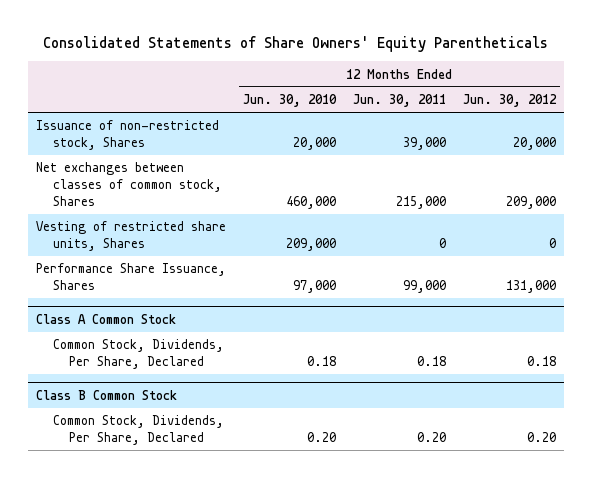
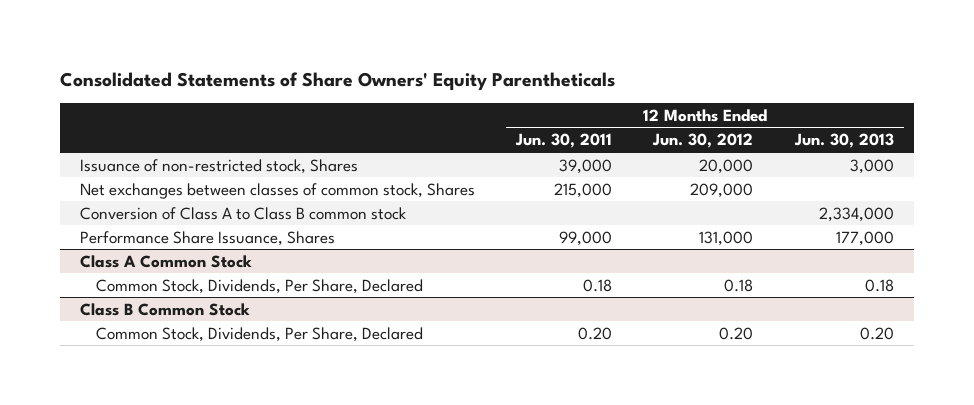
- | 12 Months Ended Jun. 30, 2010 | 12 Months Ended Jun. 30, 2011 | 12 Months Ended Jun. 30, 2012
+ | 12 Months Ended Jun. 30, 2011 | 12 Months Ended Jun. 30, 2012 | 12 Months Ended Jun. 30, 2013
- Vesting of restricted share units, Shares | 209,000 | 0 | 0
+ Conversion of Class A to Class B common stock | | | 2,334,000

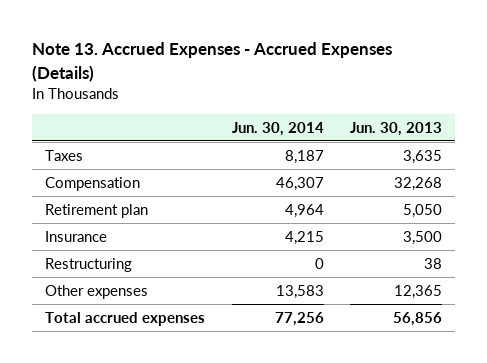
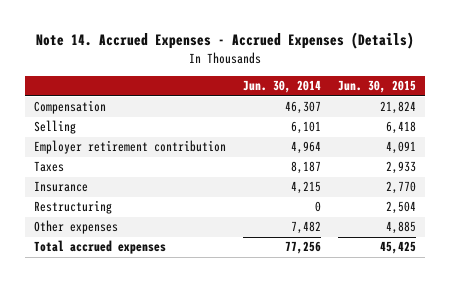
- Note 13. Accrued Expenses - Accrued Expenses (Details)
+ Note 14. Accrued Expenses - Accrued Expenses (Details)
- | Jun. 30, 2014 | Jun. 30, 2013
+ | Jun. 30, 2014 | Jun. 30, 2015
- Retirement plan | 4,964 | 5,050
+ Selling | 6,101 | 6,418
+ Employer retirement contribution | 4,964 | 4,091
moved down: Taxes | 8,187 | 2,933
- Other expenses | 13,583 | 12,365
+ Other expenses | 7,482 | 4,885

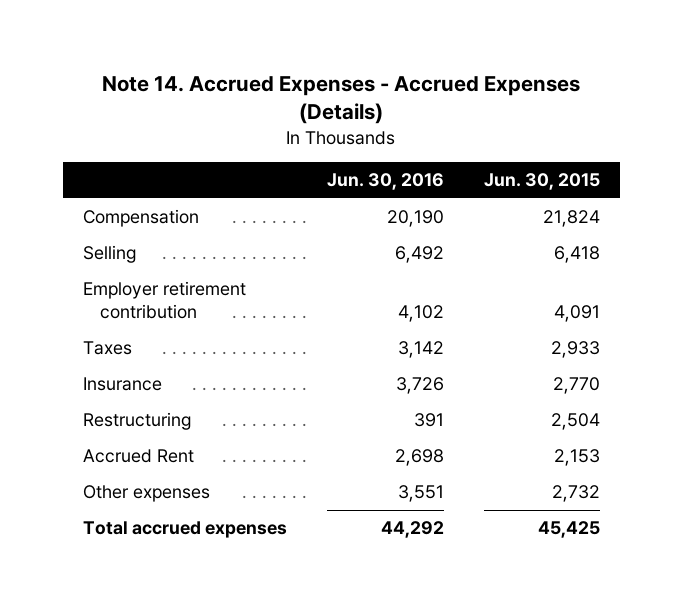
- | Jun. 30, 2014 | Jun. 30, 2015
+ | Jun. 30, 2016 | Jun. 30, 2015
- Other expenses | 7,482 | 4,885
+ Accrued Rent | 2,698 | 2,153
+ Other expenses | 3,551 | 2,732

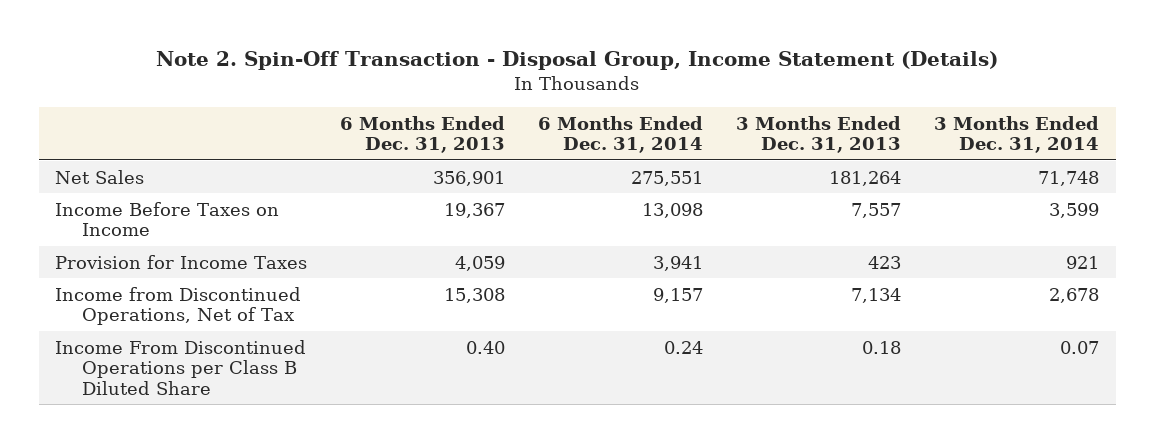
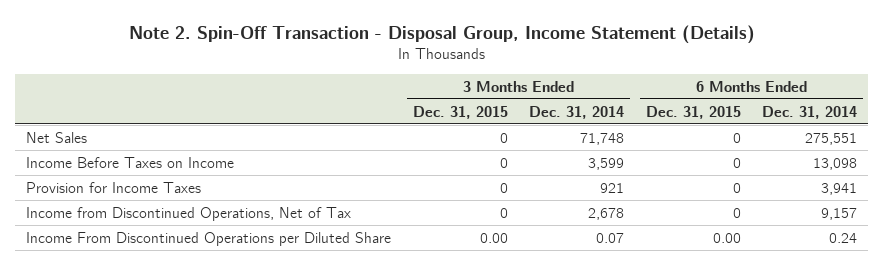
- | 6 Months Ended Dec. 31, 2013 | 6 Months Ended Dec. 31, 2014 | 3 Months Ended Dec. 31, 2013 | 3 Months Ended Dec. 31, 2014
+ | 3 Months Ended Dec. 31, 2015 | 3 Months Ended Dec. 31, 2014 | 6 Months Ended Dec. 31, 2015 | 6 Months Ended Dec. 31, 2014
- Income From Discontinued Operations per Class B Diluted Share | 0.40 | 0.24 | 0.18 | 0.07
+ Income From Discontinued Operations per Diluted Share | 0.00 | 0.07 | 0.00 | 0.24

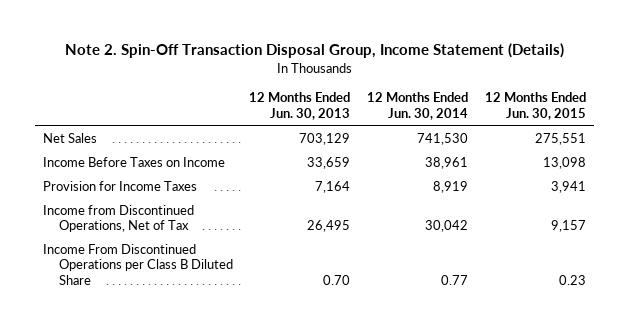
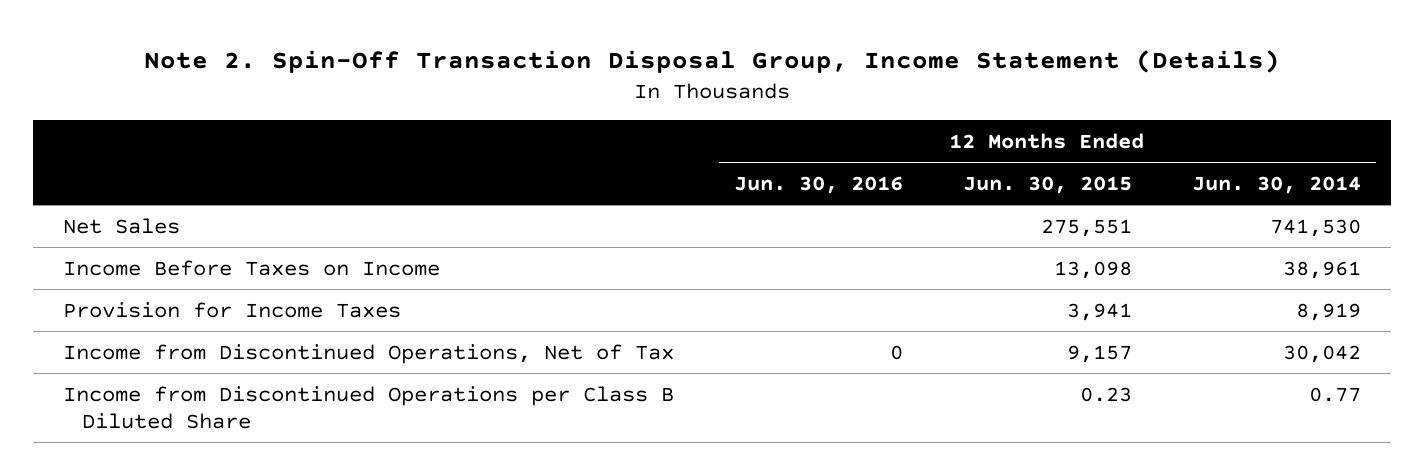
- | 12 Months Ended Jun. 30, 2013 | 12 Months Ended Jun. 30, 2014 | 12 Months Ended Jun. 30, 2015
+ | 12 Months Ended Jun. 30, 2016 | 12 Months Ended Jun. 30, 2015 | 12 Months Ended Jun. 30, 2014
- Income From Discontinued Operations per Class B Diluted Share | 0.70 | 0.77 | 0.23
+ Income from Discontinued Operations per Class B Diluted Share | | 0.23 | 0.77

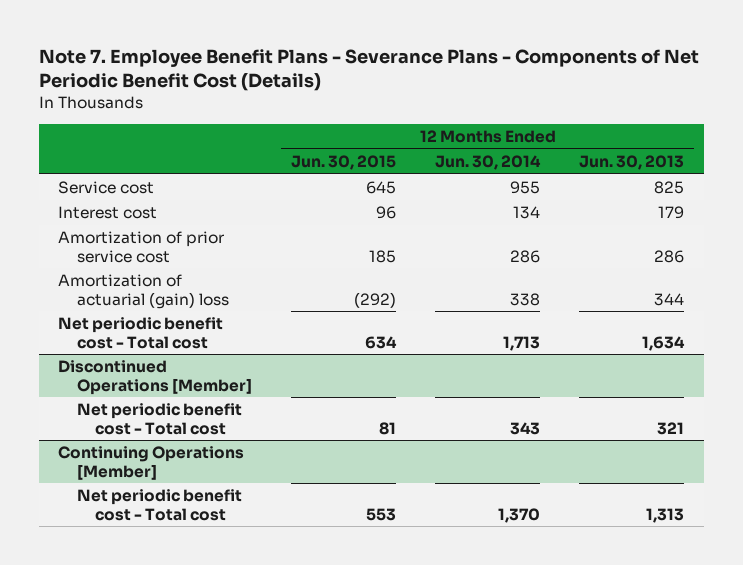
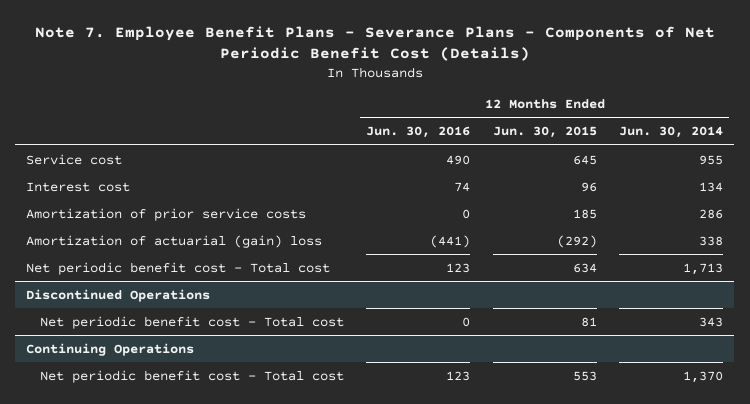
- | 12 Months Ended Jun. 30, 2015 | 12 Months Ended Jun. 30, 2014 | 12 Months Ended Jun. 30, 2013
+ | 12 Months Ended Jun. 30, 2016 | 12 Months Ended Jun. 30, 2015 | 12 Months Ended Jun. 30, 2014
- Amortization of prior service cost | 185 | 286 | 286
+ Amortization of prior service costs | 0 | 185 | 286
- Discontinued Operations [Member]
+ Discontinued Operations
- Continuing Operations [Member]
+ Continuing Operations

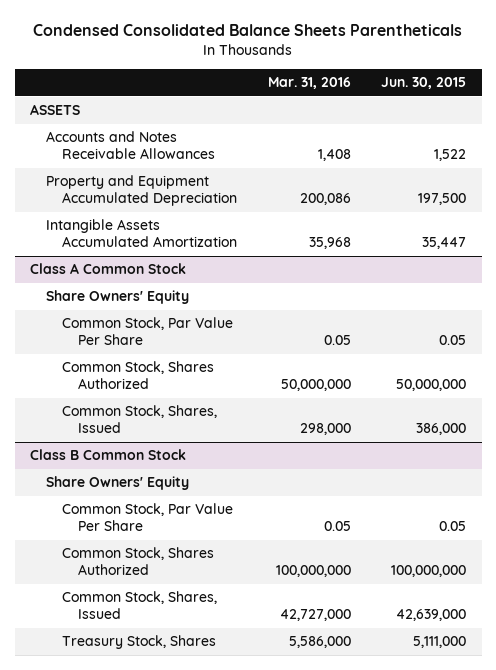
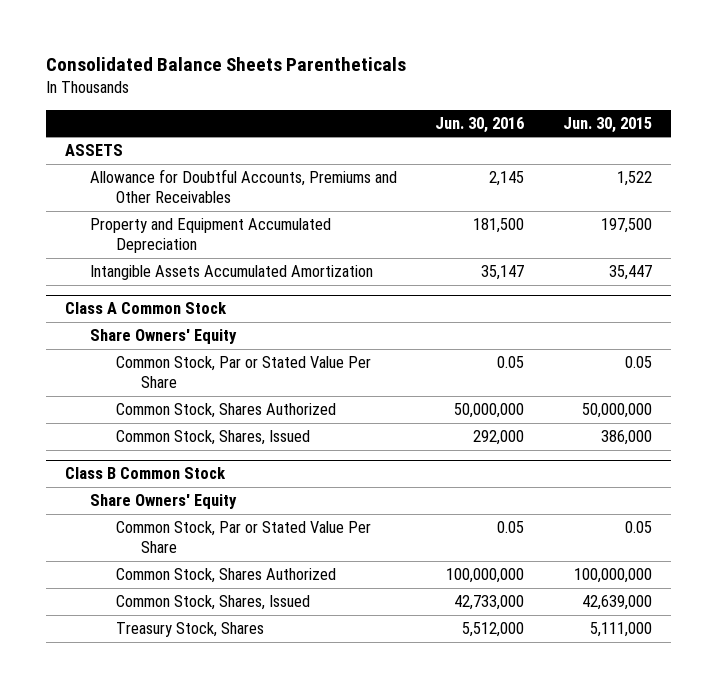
- Condensed Consolidated Balance Sheets Parentheticals
+ Consolidated Balance Sheets Parentheticals
- | Mar. 31, 2016 | Jun. 30, 2015
+ | Jun. 30, 2016 | Jun. 30, 2015
- Accounts and Notes Receivable Allowances | 1,408 | 1,522
+ Allowance for Doubtful Accounts, Premiums and Other Receivables | 2,145 | 1,522
@ Class A Common Stock
- Common Stock, Par Value Per Share | 0.05 | 0.05
+ Common Stock, Par or Stated Value Per Share | 0.05 | 0.05
@ Class B Common Stock
- Common Stock, Par Value Per Share | 0.05 | 0.05
+ Common Stock, Par or Stated Value Per Share | 0.05 | 0.05

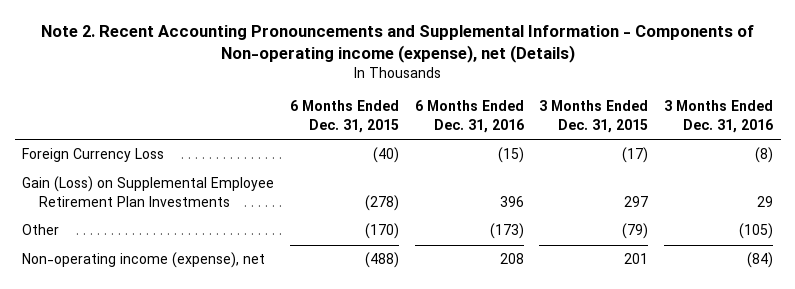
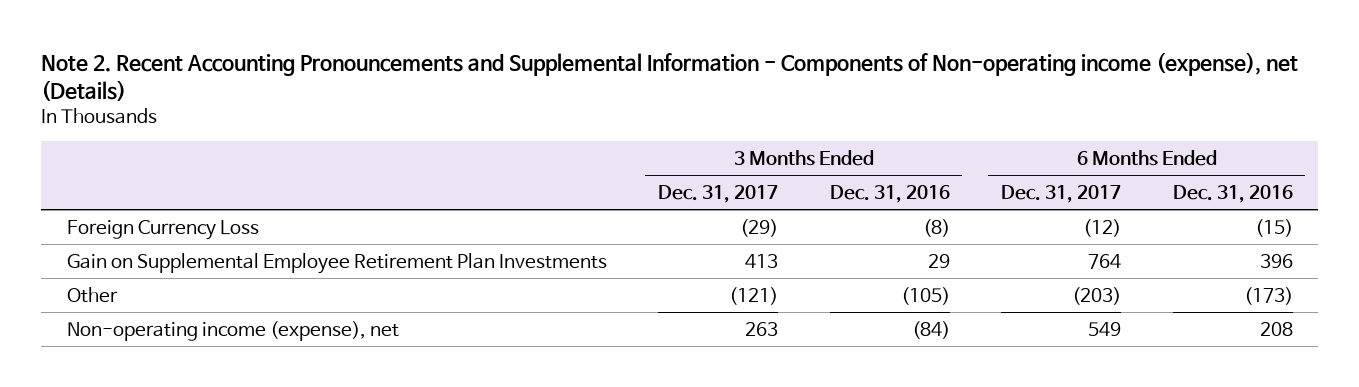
- | 6 Months Ended Dec. 31, 2015 | 6 Months Ended Dec. 31, 2016 | 3 Months Ended Dec. 31, 2015 | 3 Months Ended Dec. 31, 2016
+ | 3 Months Ended Dec. 31, 2017 | 3 Months Ended Dec. 31, 2016 | 6 Months Ended Dec. 31, 2017 | 6 Months Ended Dec. 31, 2016
- Gain (Loss) on Supplemental Employee Retirement Plan Investments | (278) | 396 | 297 | 29
+ Gain on Supplemental Employee Retirement Plan Investments | 413 | 29 | 764 | 396

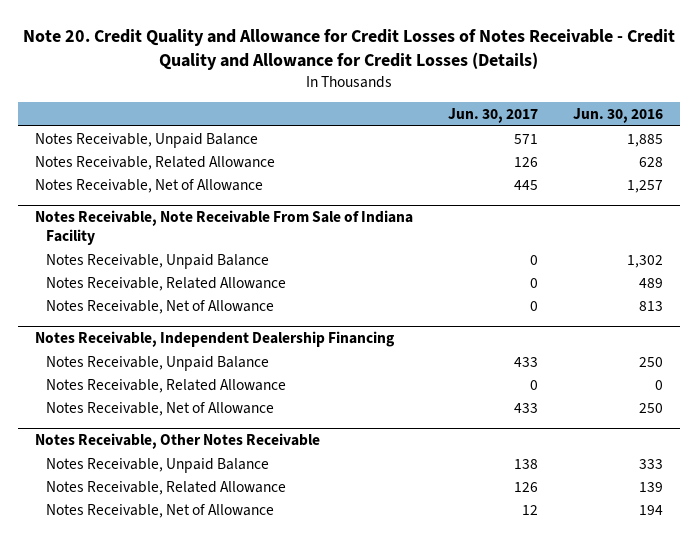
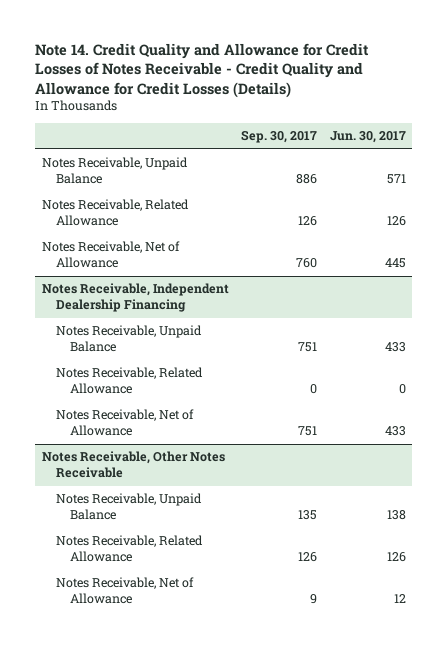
- Note 20. Credit Quality and Allowance for Credit Losses of Notes Receivable - Credit Quality and Allowance for Credit Losses (Details)
+ Note 14. Credit Quality and Allowance for Credit Losses of Notes Receivable - Credit Quality and Allowance for Credit Losses (Details)
- | Jun. 30, 2017 | Jun. 30, 2016
+ | Sep. 30, 2017 | Jun. 30, 2017
- Notes Receivable, Note Receivable From Sale of Indiana Facility
- Notes Receivable, Unpaid Balance | 0 | 1,302
- Notes Receivable, Related Allowance | 0 | 489
- Notes Receivable, Net of Allowance | 0 | 813

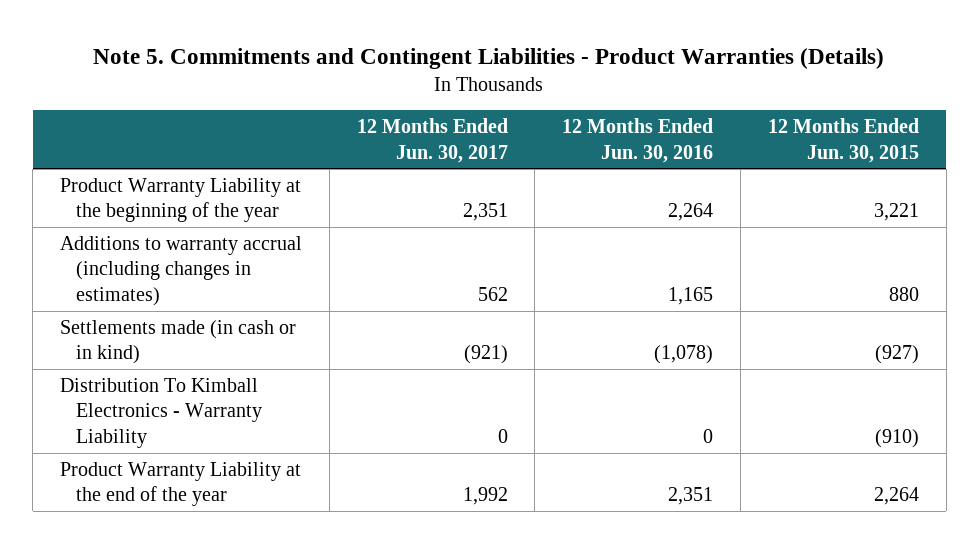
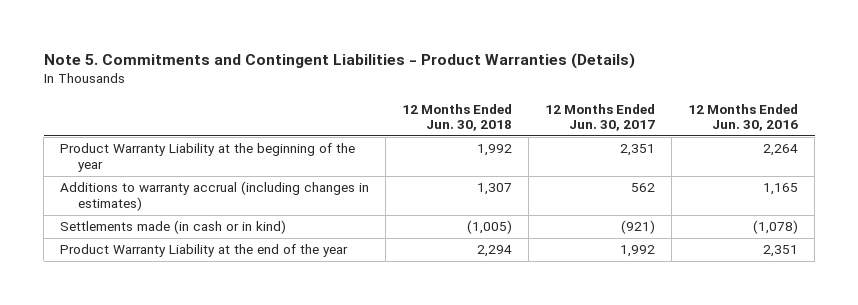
- | 12 Months Ended Jun. 30, 2017 | 12 Months Ended Jun. 30, 2016 | 12 Months Ended Jun. 30, 2015
+ | 12 Months Ended Jun. 30, 2018 | 12 Months Ended Jun. 30, 2017 | 12 Months Ended Jun. 30, 2016
- Distribution To Kimball Electronics - Warranty Liability | 0 | 0 | (910)

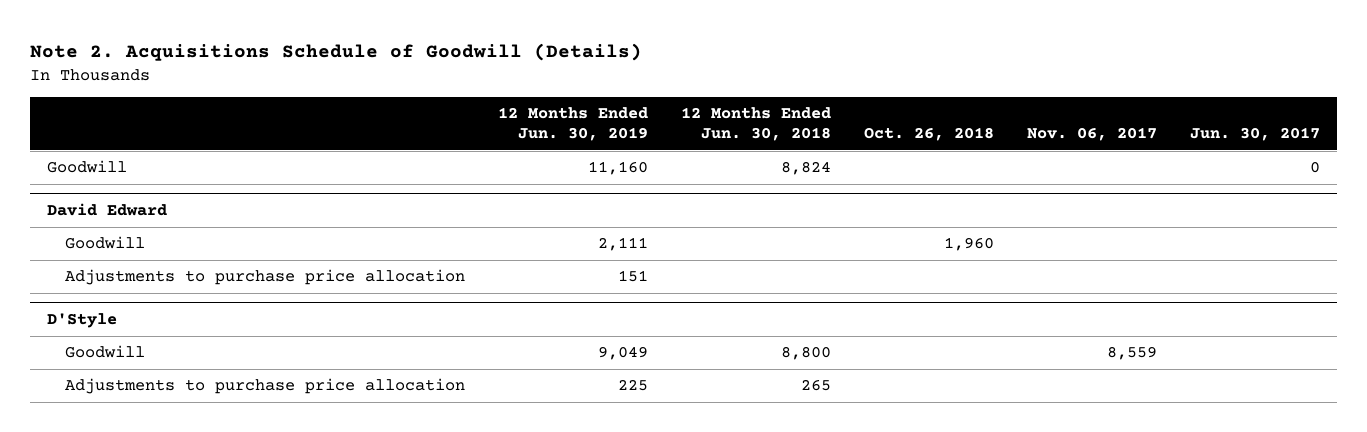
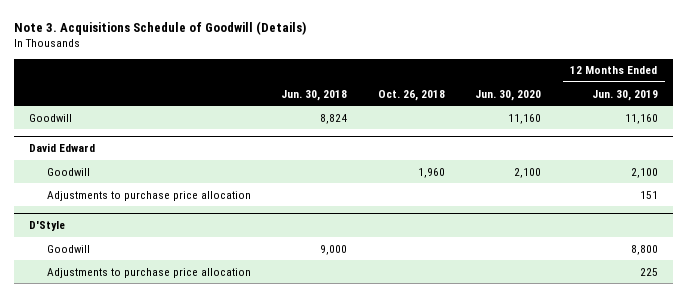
- Note 2. Acquisitions Schedule of Goodwill (Details)
+ Note 3. Acquisitions Schedule of Goodwill (Details)
- | 12 Months Ended Jun. 30, 2019 | 12 Months Ended Jun. 30, 2018 | Oct. 26, 2018 | Nov. 06, 2017 | Jun. 30, 2017
+ | Jun. 30, 2018 | Oct. 26, 2018 | Jun. 30, 2020 | 12 Months Ended Jun. 30, 2019
@ David Edward
- Goodwill | 2,111 | | 1,960 | |
+ Goodwill | | 1,960 | 2,100 | 2,100
@ D'Style
- Goodwill | 9,049 | 8,800 | | 8,559 |
+ Goodwill | 9,000 | | | 8,800

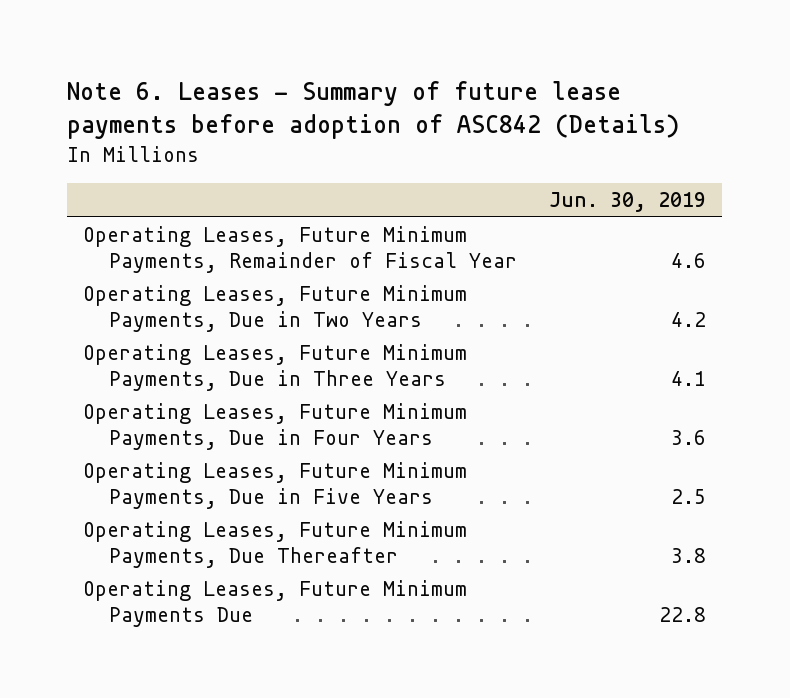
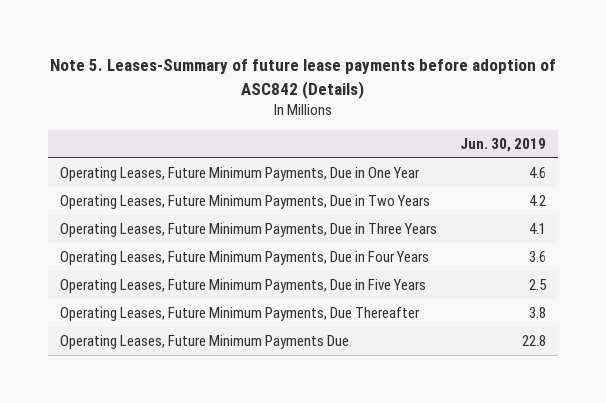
- Note 6. Leases - Summary of future lease payments before adoption of ASC842 (Details)
+ Note 5. Leases-Summary of future lease payments before adoption of ASC842 (Details)
- Operating Leases, Future Minimum Payments, Remainder of Fiscal Year | 4.6
+ Operating Leases, Future Minimum Payments, Due in One Year | 4.6

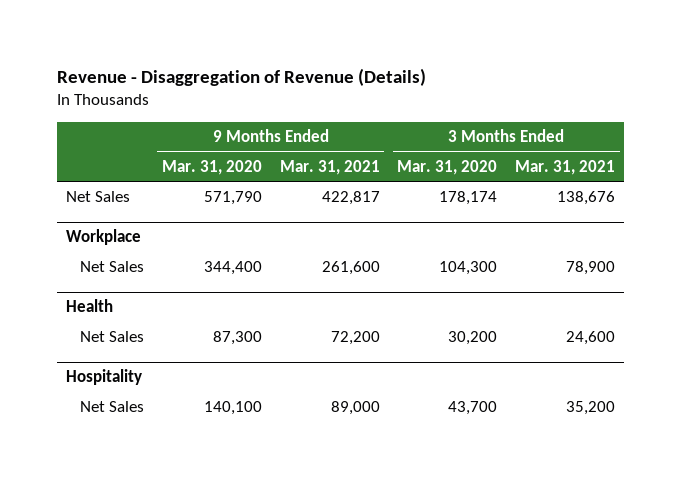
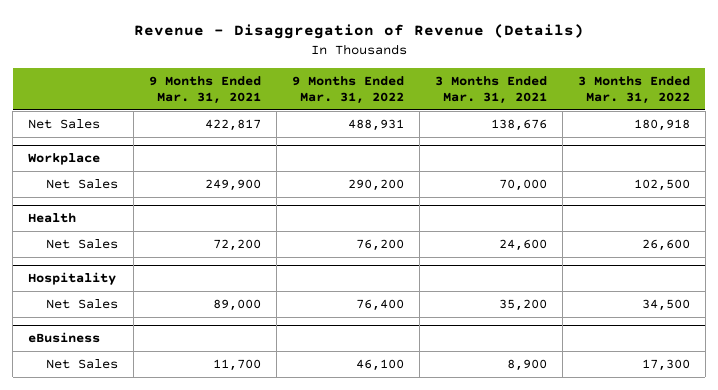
- | 9 Months Ended Mar. 31, 2020 | 9 Months Ended Mar. 31, 2021 | 3 Months Ended Mar. 31, 2020 | 3 Months Ended Mar. 31, 2021
+ | 9 Months Ended Mar. 31, 2021 | 9 Months Ended Mar. 31, 2022 | 3 Months Ended Mar. 31, 2021 | 3 Months Ended Mar. 31, 2022
@ Workplace
- Net Sales | 344,400 | 261,600 | 104,300 | 78,900
+ Net Sales | 249,900 | 290,200 | 70,000 | 102,500
+ eBusiness
+ Net Sales | 11,700 | 46,100 | 8,900 | 17,300

